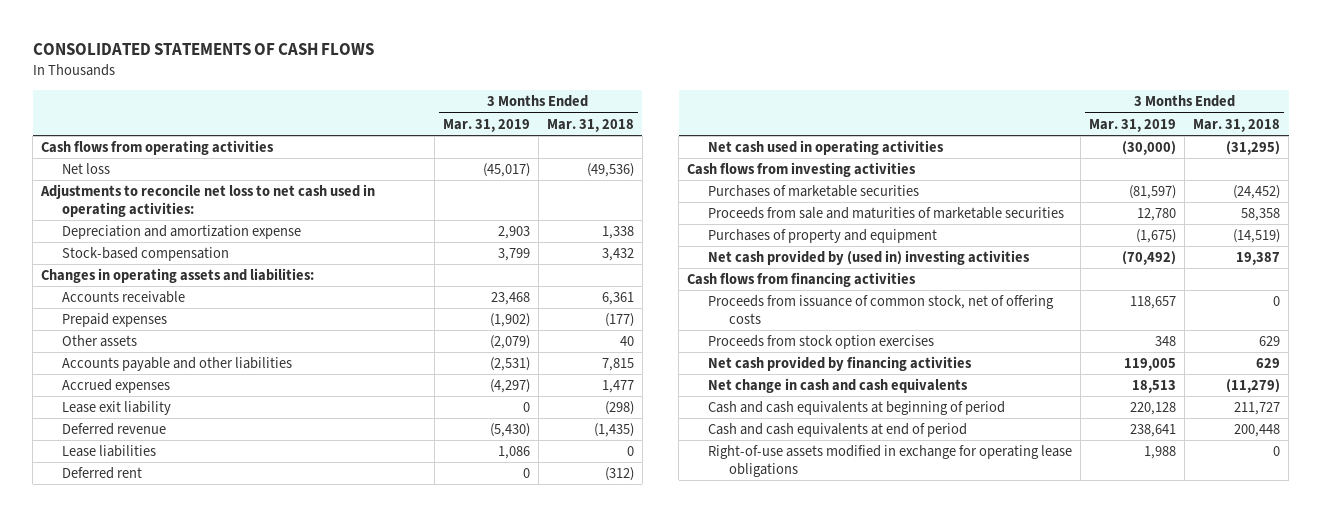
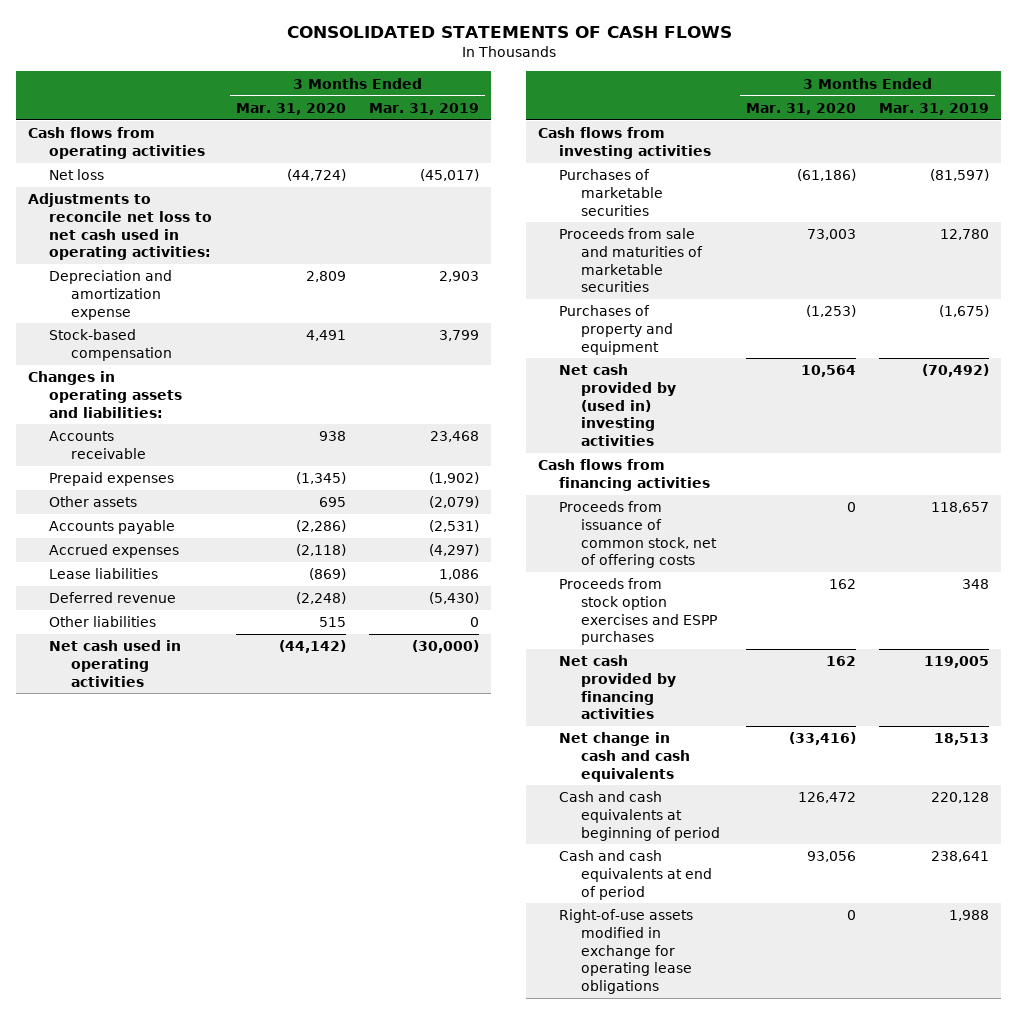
- | 3 Months Ended Mar. 31, 2019 | 3 Months Ended Mar. 31, 2018
+ | 3 Months Ended Mar. 31, 2020 | 3 Months Ended Mar. 31, 2019
- Accounts payable and other liabilities | (2,531) | 7,815
+ Accounts payable | (2,286) | (2,531)
- Lease exit liability | 0 | (298)
- Deferred rent | 0 | (312)
moved down: Deferred revenue | (2,248) | (5,430)
+ Other liabilities | 515 | 0
- Proceeds from stock option exercises | 348 | 629
+ Proceeds from stock option exercises and ESPP purchases | 162 | 348

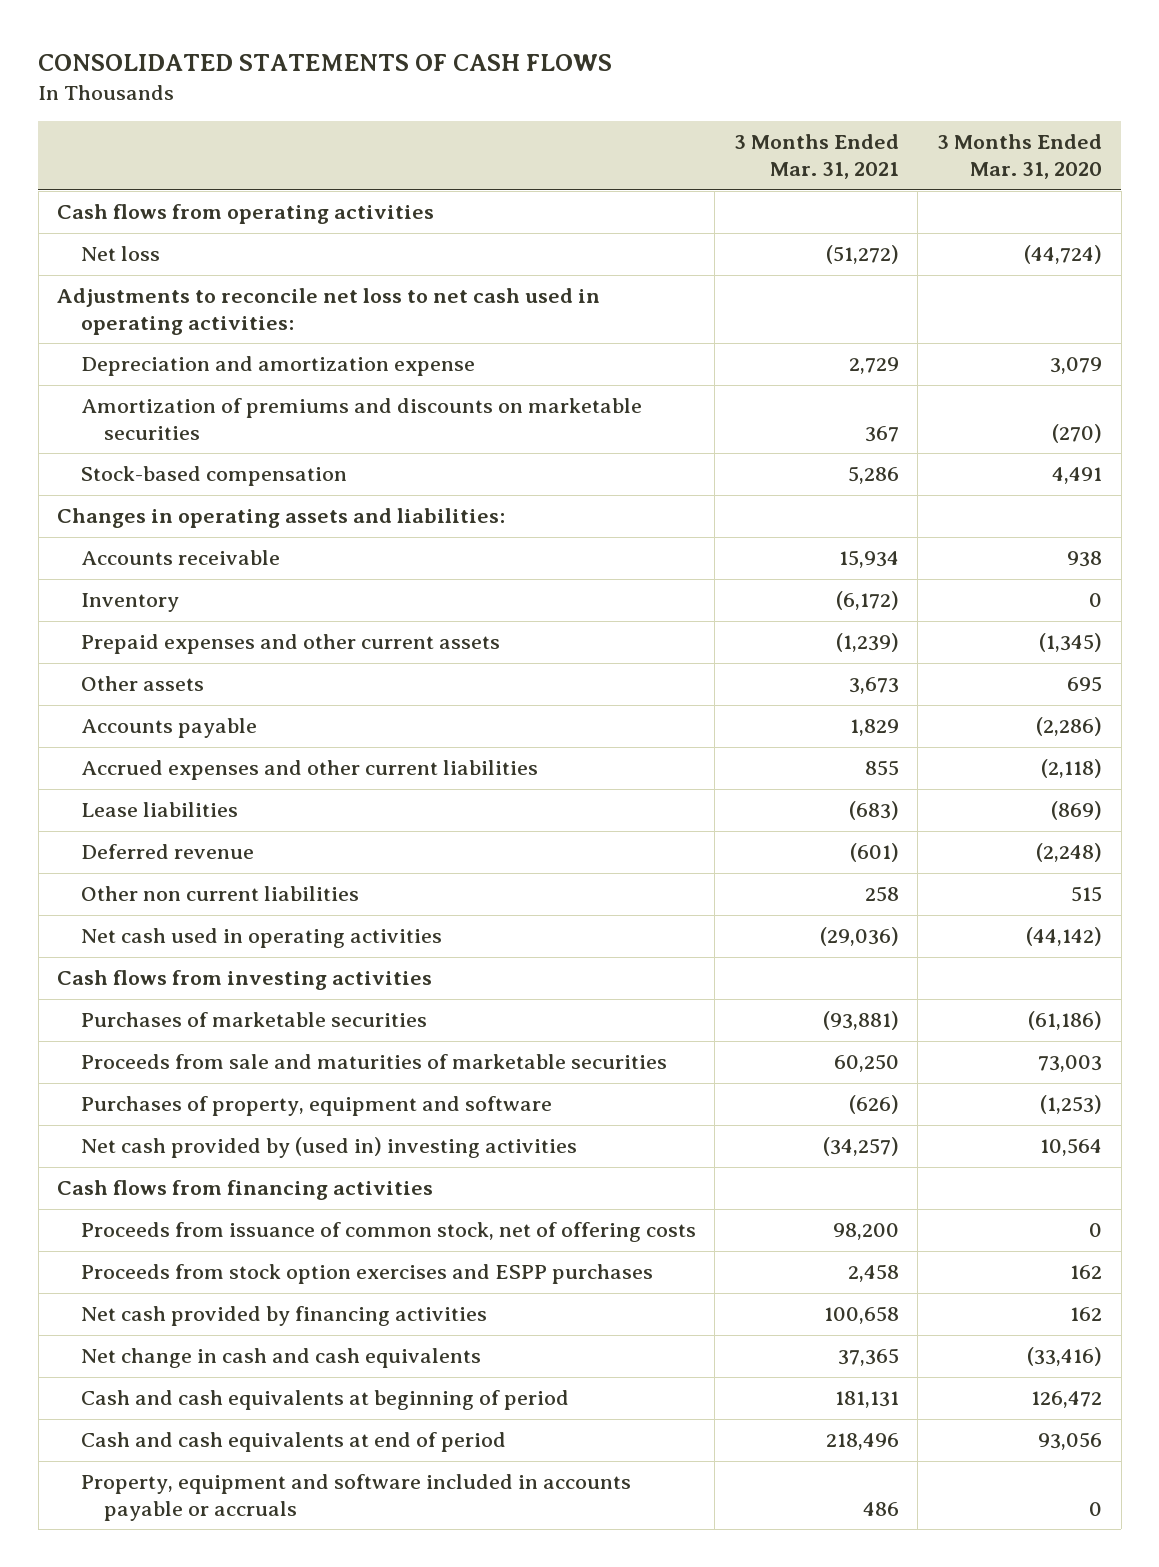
- | 3 Months Ended Mar. 31, 2020 | 3 Months Ended Mar. 31, 2019
+ | 3 Months Ended Mar. 31, 2021 | 3 Months Ended Mar. 31, 2020
- Depreciation and amortization expense | 2,809 | 2,903
+ Depreciation and amortization expense | 2,729 | 3,079
+ Amortization of premiums and discounts on marketable securities | 367 | (270)
- Prepaid expenses | (1,345) | (1,902)
+ Inventory | (6,172) | 0
+ Prepaid expenses and other current assets | (1,239) | (1,345)
- Accrued expenses | (2,118) | (4,297)
+ Accrued expenses and other current liabilities | 855 | (2,118)
- Other liabilities | 515 | 0
+ Other non current liabilities | 258 | 515
- Purchases of property and equipment | (1,253) | (1,675)
+ Purchases of property, equipment and software | (626) | (1,253)
- Right-of-use assets modified in exchange for operating lease obligations | 0 | 1,988
+ Property, equipment and software included in accounts payable or accruals | 486 | 0

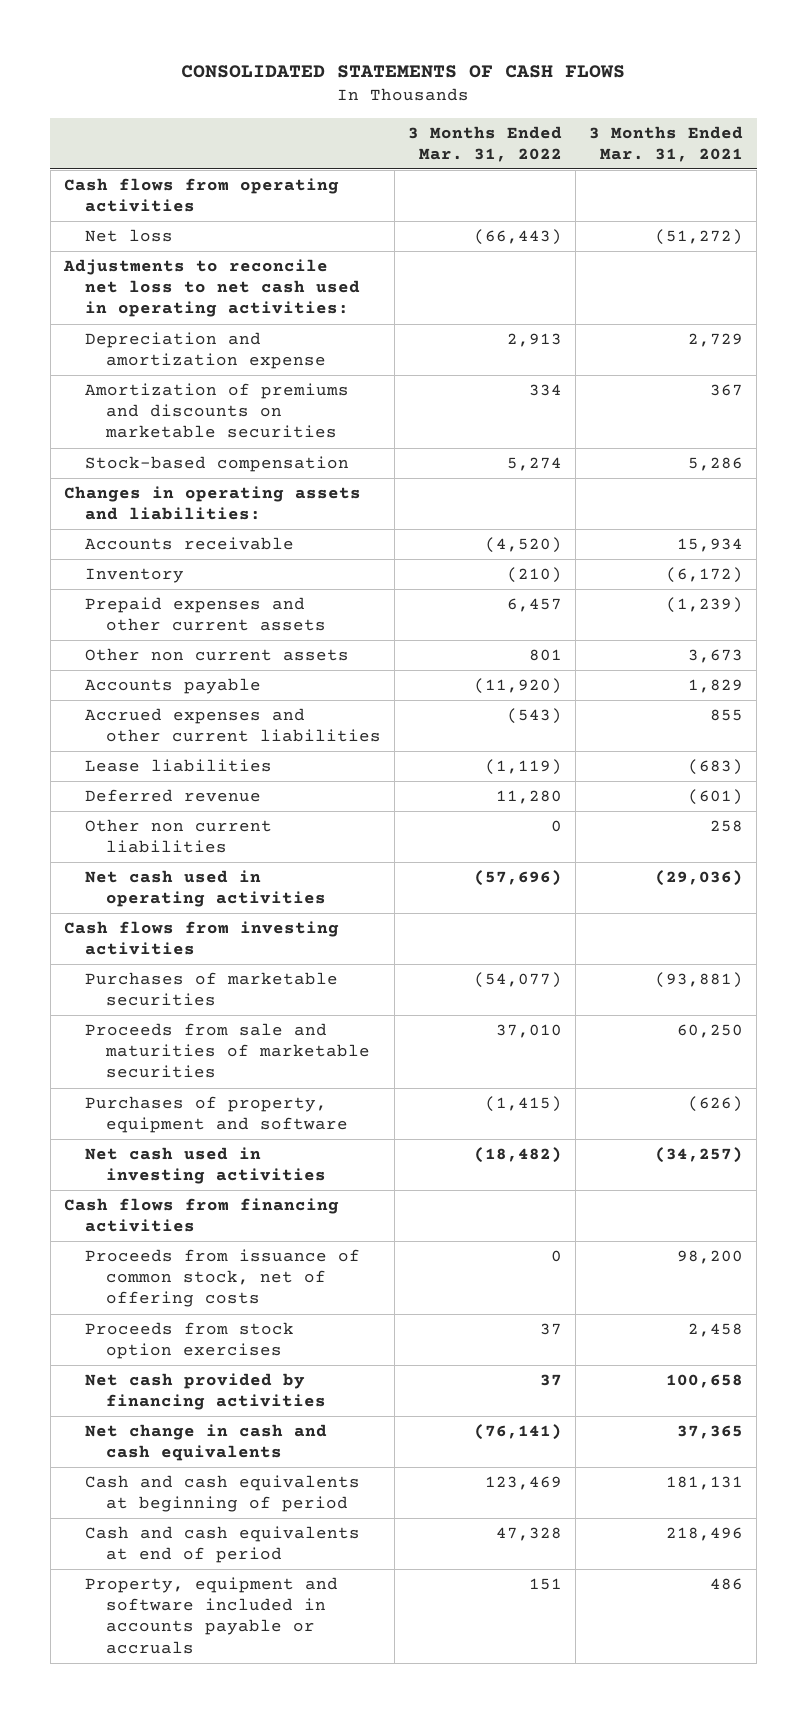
- | 3 Months Ended Mar. 31, 2021 | 3 Months Ended Mar. 31, 2020
+ | 3 Months Ended Mar. 31, 2022 | 3 Months Ended Mar. 31, 2021
- Other assets | 3,673 | 695
+ Other non current assets | 801 | 3,673
- Net cash provided by (used in) investing activities | (34,257) | 10,564
+ Net cash used in investing activities | (18,482) | (34,257)
- Proceeds from stock option exercises and ESPP purchases | 2,458 | 162
+ Proceeds from stock option exercises | 37 | 2,458

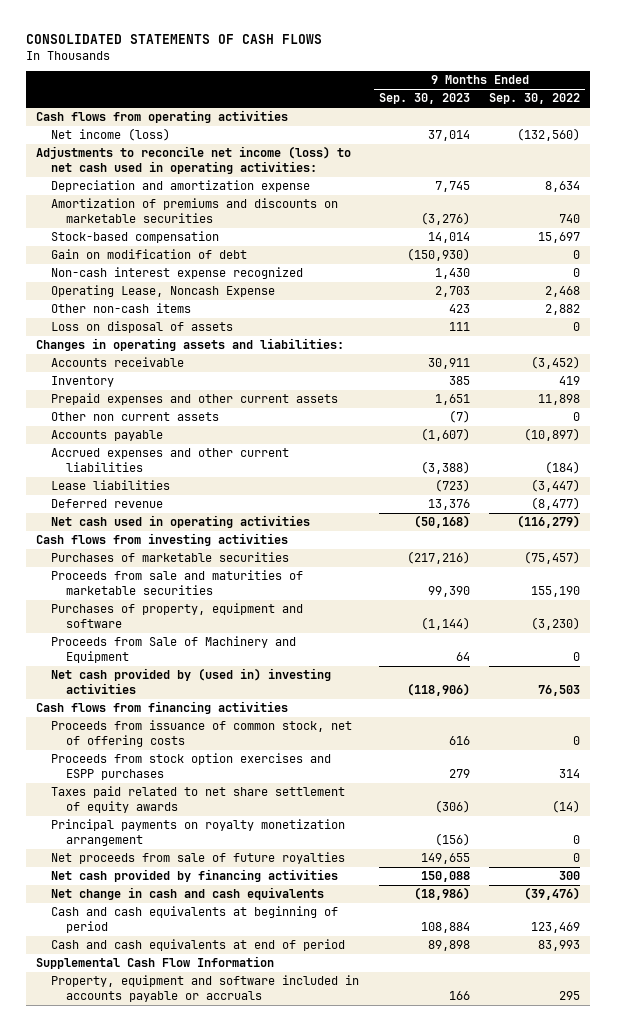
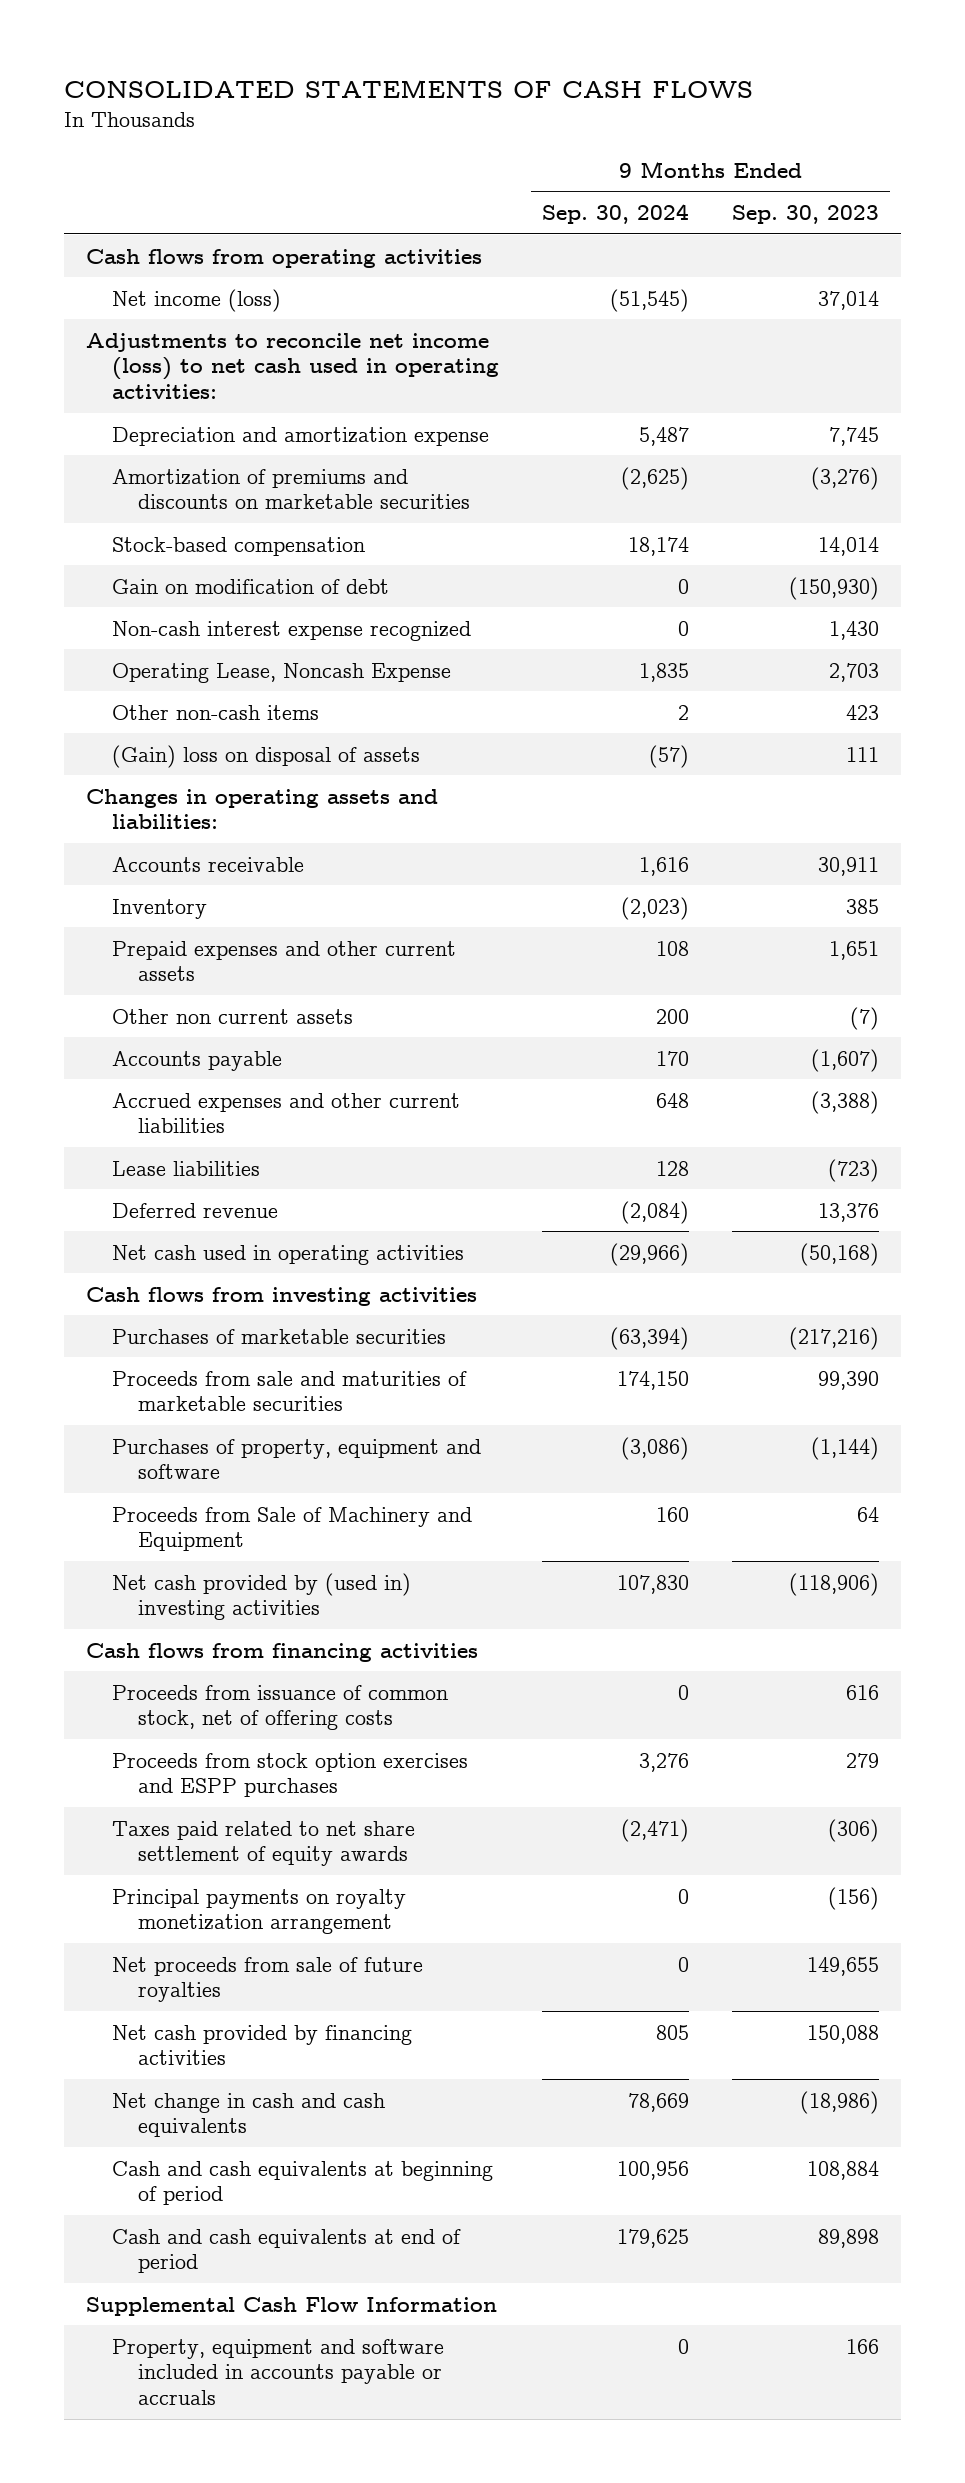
- | 9 Months Ended Sep. 30, 2023 | 9 Months Ended Sep. 30, 2022
+ | 9 Months Ended Sep. 30, 2024 | 9 Months Ended Sep. 30, 2023
- Loss on disposal of assets | 111 | 0
+ (Gain) loss on disposal of assets | (57) | 111

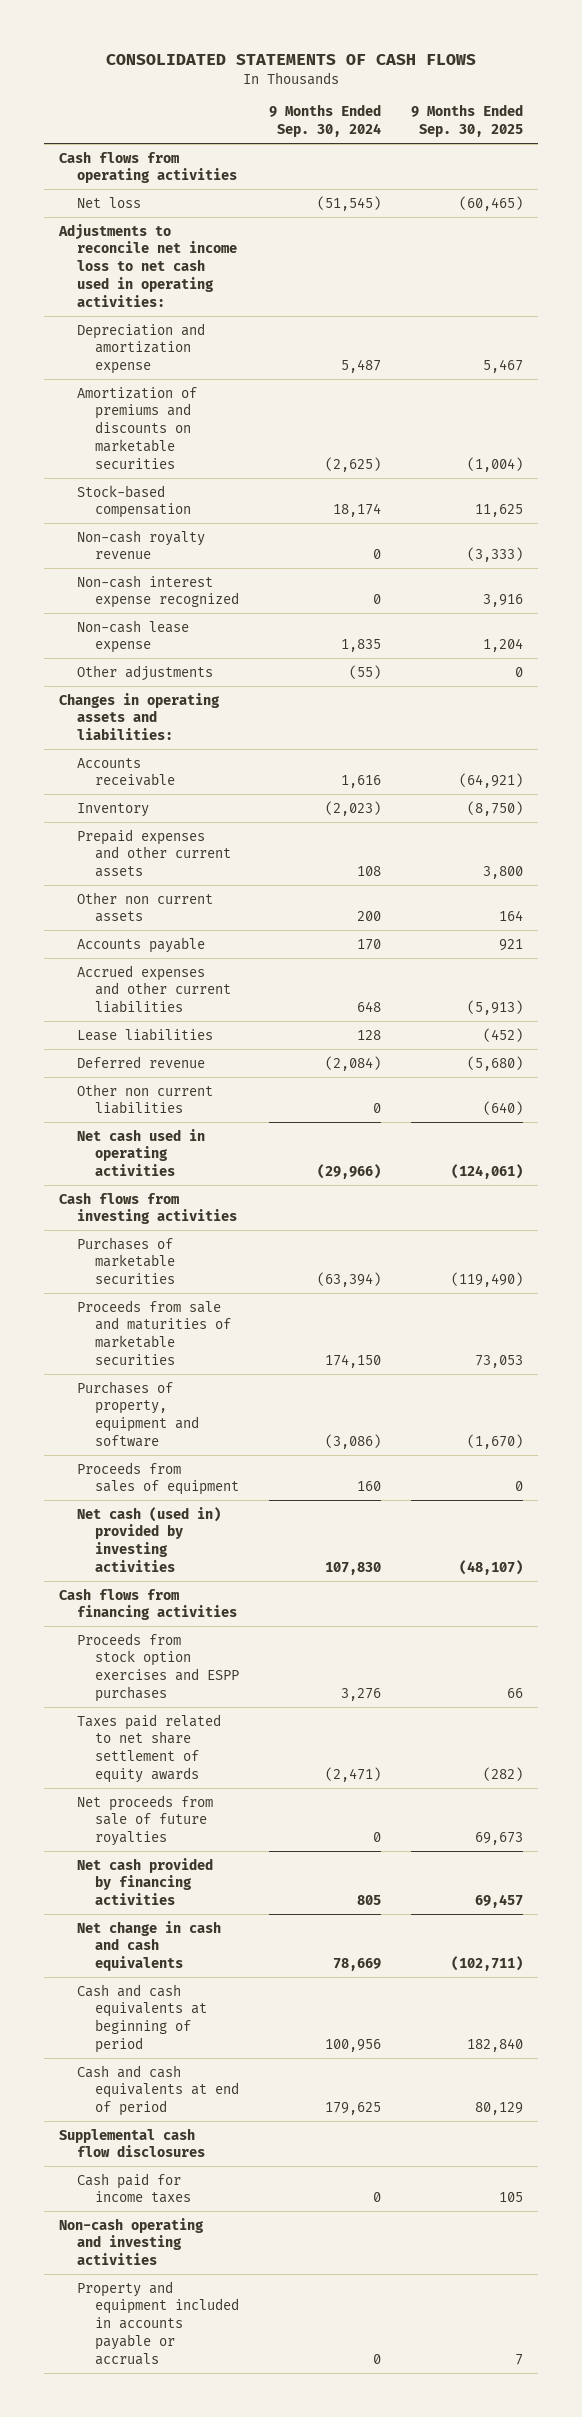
- | 9 Months Ended Sep. 30, 2024 | 9 Months Ended Sep. 30, 2023
+ | 9 Months Ended Sep. 30, 2024 | 9 Months Ended Sep. 30, 2025
- Net income (loss) | (51,545) | 37,014
- Adjustments to reconcile net income (loss) to net cash used in operating activities:
+ Net loss | (51,545) | (60,465)
+ Adjustments to reconcile net income loss to net cash used in operating activities:
- Gain on modification of debt | 0 | (150,930)
+ Non-cash royalty revenue | 0 | (3,333)
- Operating Lease, Noncash Expense | 1,835 | 2,703
- Other non-cash items | 2 | 423
- (Gain) loss on disposal of assets | (57) | 111
+ Non-cash lease expense | 1,835 | 1,204
+ Other adjustments | (55) | 0
+ Other non current liabilities | 0 | (640)
- Proceeds from Sale of Machinery and Equipment | 160 | 64
- Net cash provided by (used in) investing activities | 107,830 | (118,906)
+ Proceeds from sales of equipment | 160 | 0
+ Net cash (used in) provided by investing activities | 107,830 | (48,107)
- Proceeds from issuance of common stock, net of offering costs | 0 | 616
- Principal payments on royalty monetization arrangement | 0 | (156)
- Supplemental Cash Flow Information
- Property, equipment and software included in accounts payable or accruals | 0 | 166
+ Supplemental cash flow disclosures
+ Cash paid for income taxes | 0 | 105
+ Non-cash operating and investing activities
+ Property and equipment included in accounts payable or accruals | 0 | 7

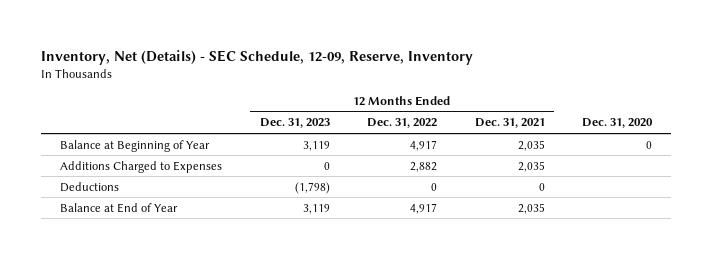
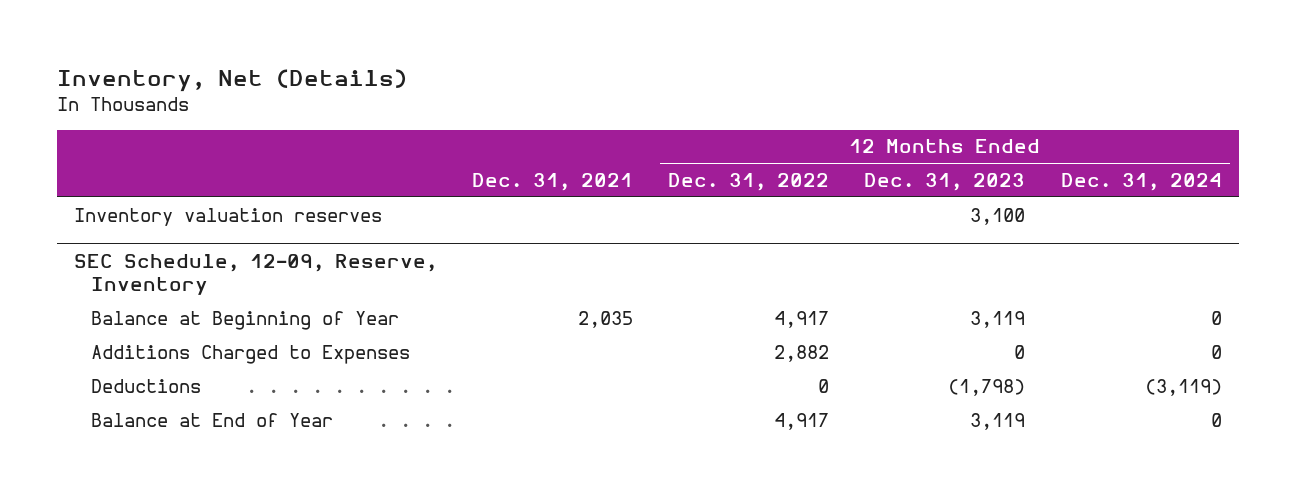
- Inventory, Net (Details) - SEC Schedule, 12-09, Reserve, Inventory
+ Inventory, Net (Details)
- | 12 Months Ended Dec. 31, 2023 | 12 Months Ended Dec. 31, 2022 | 12 Months Ended Dec. 31, 2021 | Dec. 31, 2020
+ | Dec. 31, 2021 | 12 Months Ended Dec. 31, 2022 | 12 Months Ended Dec. 31, 2023 | 12 Months Ended Dec. 31, 2024
+ Inventory valuation reserves | | | 3,100 |
+ SEC Schedule, 12-09, Reserve, Inventory

